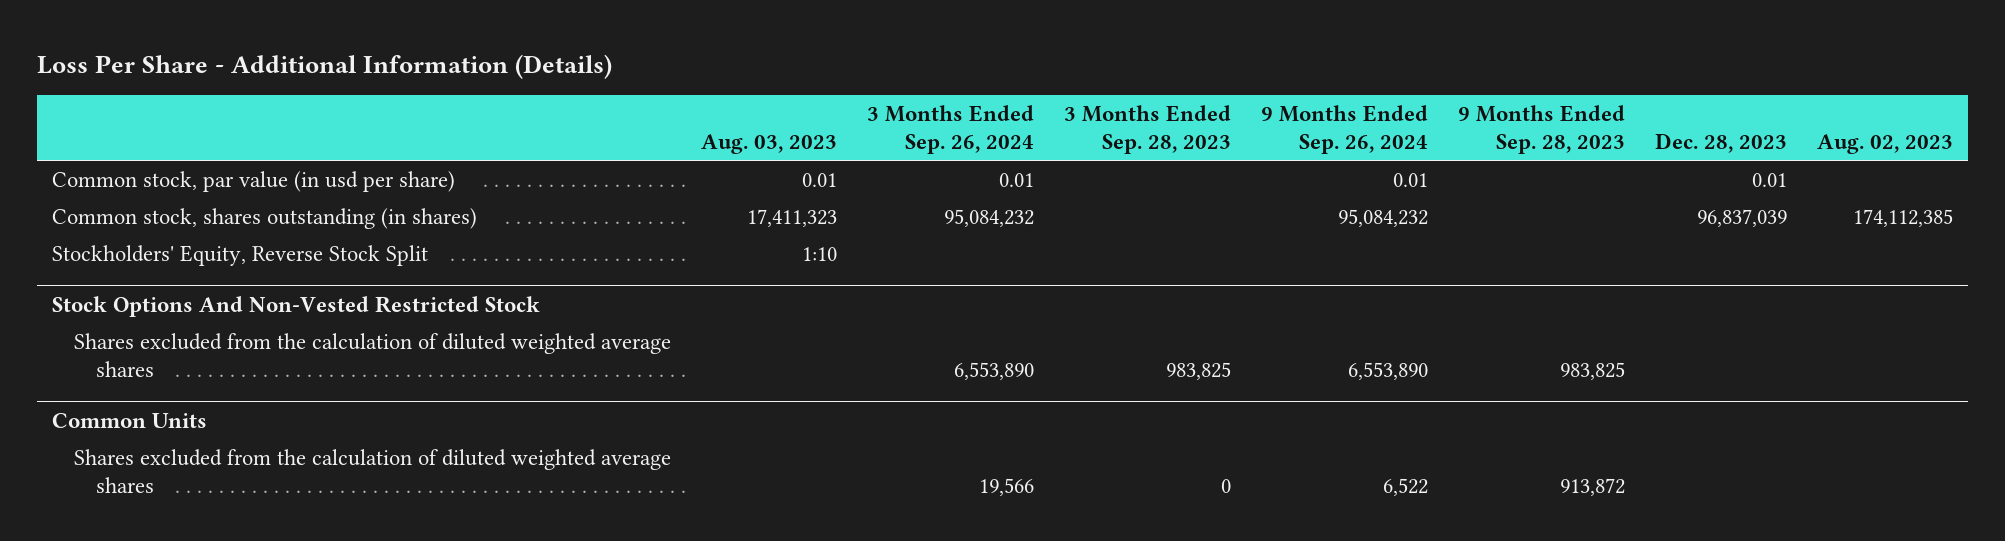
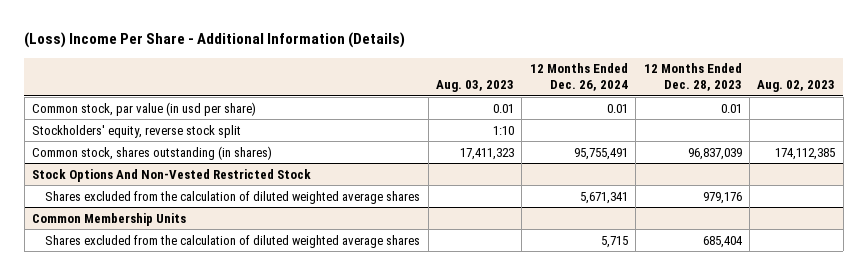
- Loss Per Share - Additional Information (Details)
+ (Loss) Income Per Share - Additional Information (Details)
- | Aug. 03, 2023 | 3 Months Ended Sep. 26, 2024 | 3 Months Ended Sep. 28, 2023 | 9 Months Ended Sep. 26, 2024 | 9 Months Ended Sep. 28, 2023 | Dec. 28, 2023 | Aug. 02, 2023
+ | Aug. 03, 2023 | 12 Months Ended Dec. 26, 2024 | 12 Months Ended Dec. 28, 2023 | Aug. 02, 2023
+ Stockholders' equity, reverse stock split | 1:10 | | |
- Stockholders' Equity, Reverse Stock Split | 1:10 | | | | | |
- Common Units
+ Common Membership Units

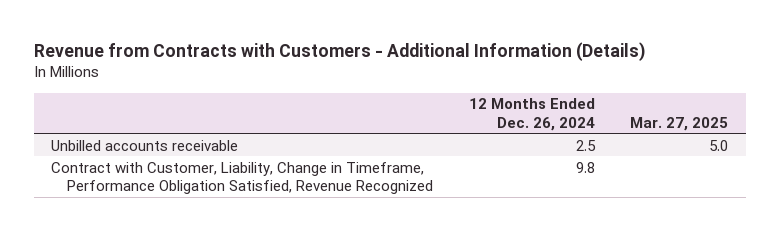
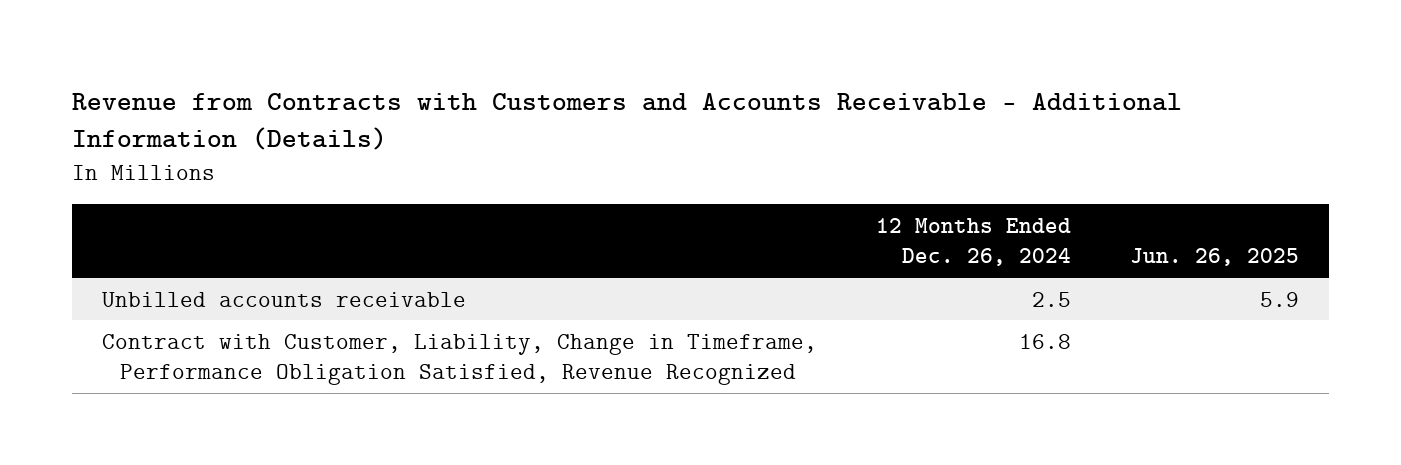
- Revenue from Contracts with Customers - Additional Information (Details)
+ Revenue from Contracts with Customers and Accounts Receivable - Additional Information (Details)
- | 12 Months Ended Dec. 26, 2024 | Mar. 27, 2025
+ | 12 Months Ended Dec. 26, 2024 | Jun. 26, 2025
- Contract with Customer, Liability, Change in Timeframe, Performance Obligation Satisfied, Revenue Recognized | 9.8 |
+ Contract with Customer, Liability, Change in Timeframe, Performance Obligation Satisfied, Revenue Recognized | 16.8 |

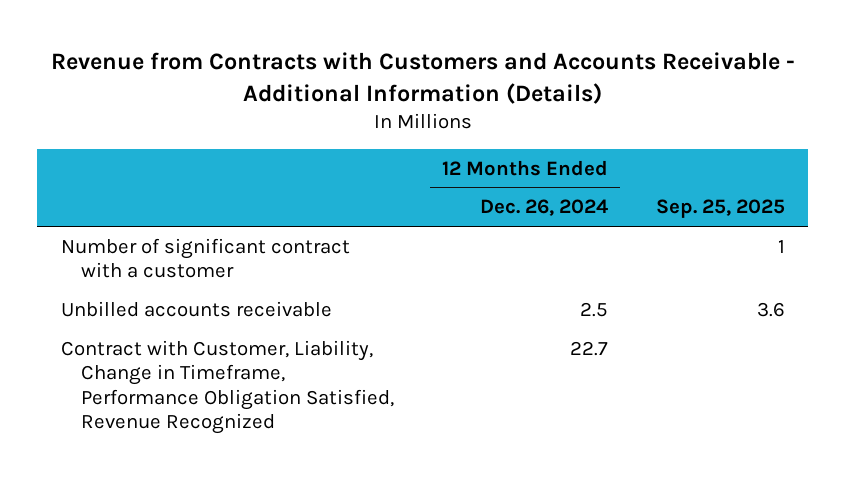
- | 12 Months Ended Dec. 26, 2024 | Jun. 26, 2025
+ | 12 Months Ended Dec. 26, 2024 | Sep. 25, 2025
+ Number of significant contract with a customer | | 1
- Contract with Customer, Liability, Change in Timeframe, Performance Obligation Satisfied, Revenue Recognized | 16.8 |
+ Contract with Customer, Liability, Change in Timeframe, Performance Obligation Satisfied, Revenue Recognized | 22.7 |

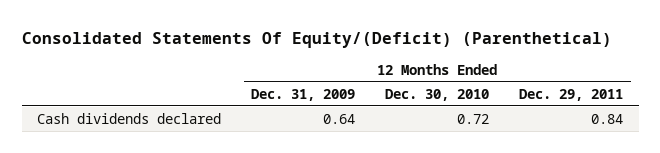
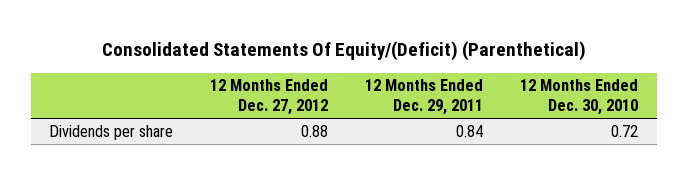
- | 12 Months Ended Dec. 31, 2009 | 12 Months Ended Dec. 30, 2010 | 12 Months Ended Dec. 29, 2011
+ | 12 Months Ended Dec. 27, 2012 | 12 Months Ended Dec. 29, 2011 | 12 Months Ended Dec. 30, 2010
- Cash dividends declared | 0.64 | 0.72 | 0.84
+ Dividends per share | 0.88 | 0.84 | 0.72

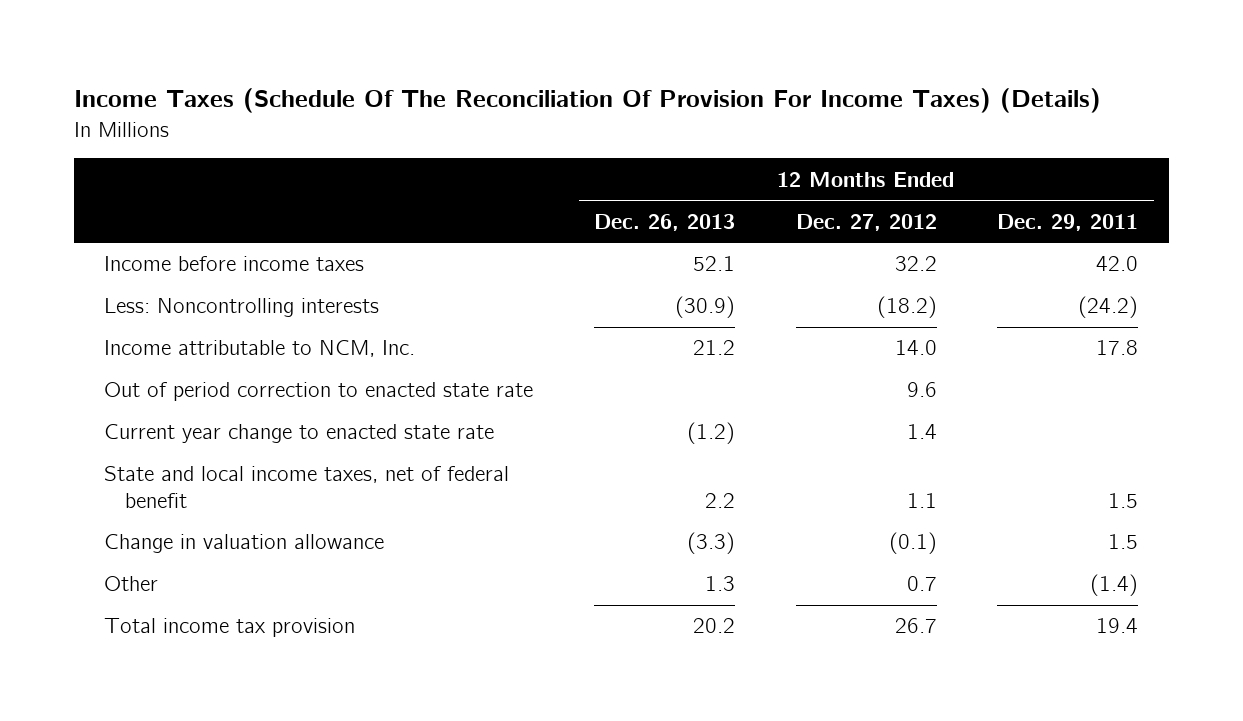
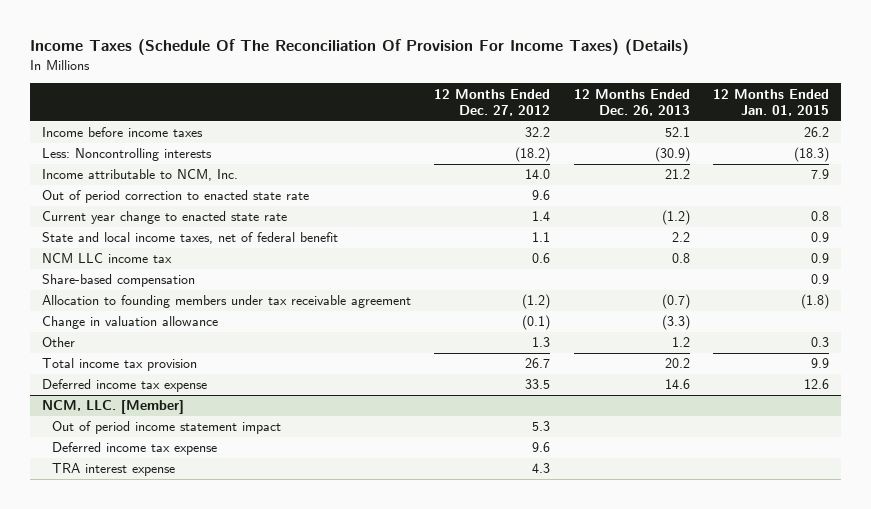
- | 12 Months Ended Dec. 26, 2013 | 12 Months Ended Dec. 27, 2012 | 12 Months Ended Dec. 29, 2011
+ | 12 Months Ended Dec. 27, 2012 | 12 Months Ended Dec. 26, 2013 | 12 Months Ended Jan. 01, 2015
+ NCM LLC income tax | 0.6 | 0.8 | 0.9
+ Share-based compensation | | | 0.9
+ Allocation to founding members under tax receivable agreement | (1.2) | (0.7) | (1.8)
- Other | 1.3 | 0.7 | (1.4)
+ Other | 1.3 | 1.2 | 0.3
+ Deferred income tax expense | 33.5 | 14.6 | 12.6
+ NCM, LLC. [Member]
+ Out of period income statement impact | 5.3 | |
+ Deferred income tax expense | 9.6 | |
+ TRA interest expense | 4.3 | |

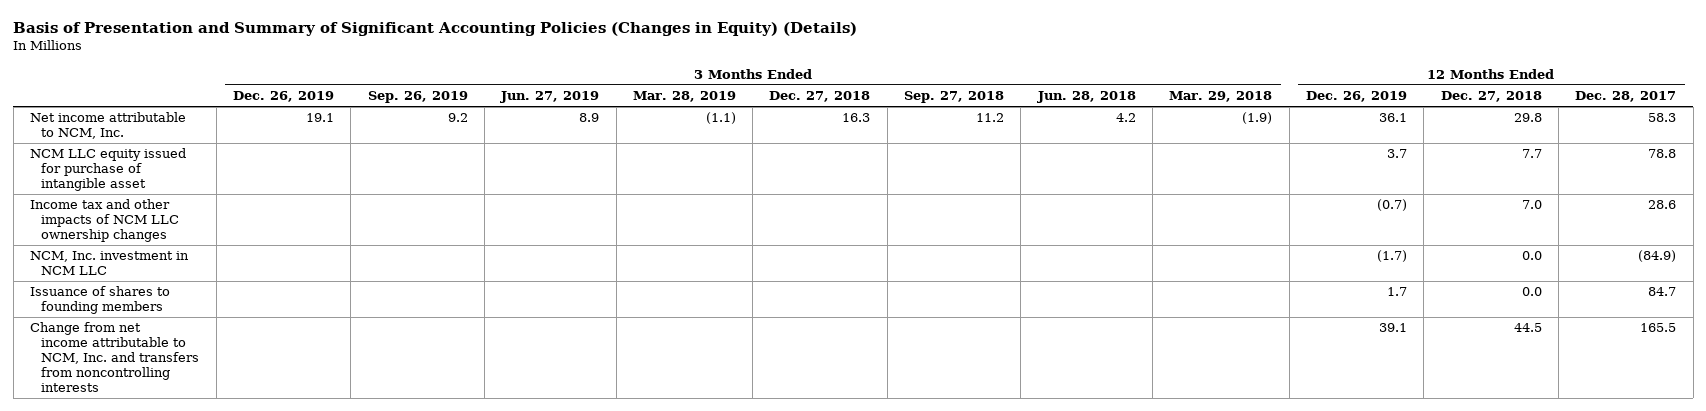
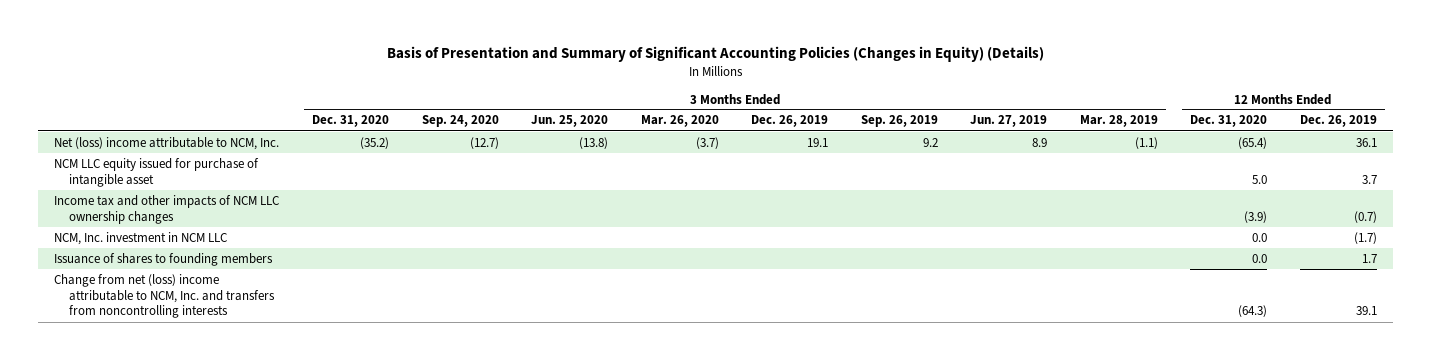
- | 3 Months Ended Dec. 26, 2019 | 3 Months Ended Sep. 26, 2019 | 3 Months Ended Jun. 27, 2019 | 3 Months Ended Mar. 28, 2019 | 3 Months Ended Dec. 27, 2018 | 3 Months Ended Sep. 27, 2018 | 3 Months Ended Jun. 28, 2018 | 3 Months Ended Mar. 29, 2018 | 12 Months Ended Dec. 26, 2019 | 12 Months Ended Dec. 27, 2018 | 12 Months Ended Dec. 28, 2017
+ | 3 Months Ended Dec. 31, 2020 | 3 Months Ended Sep. 24, 2020 | 3 Months Ended Jun. 25, 2020 | 3 Months Ended Mar. 26, 2020 | 3 Months Ended Dec. 26, 2019 | 3 Months Ended Sep. 26, 2019 | 3 Months Ended Jun. 27, 2019 | 3 Months Ended Mar. 28, 2019 | 12 Months Ended Dec. 31, 2020 | 12 Months Ended Dec. 26, 2019
- Net income attributable to NCM, Inc. | 19.1 | 9.2 | 8.9 | (1.1) | 16.3 | 11.2 | 4.2 | (1.9) | 36.1 | 29.8 | 58.3
+ Net (loss) income attributable to NCM, Inc. | (35.2) | (12.7) | (13.8) | (3.7) | 19.1 | 9.2 | 8.9 | (1.1) | (65.4) | 36.1
- Change from net income attributable to NCM, Inc. and transfers from noncontrolling interests | | | | | | | | | 39.1 | 44.5 | 165.5
+ Change from net (loss) income attributable to NCM, Inc. and transfers from noncontrolling interests | | | | | | | | | (64.3) | 39.1

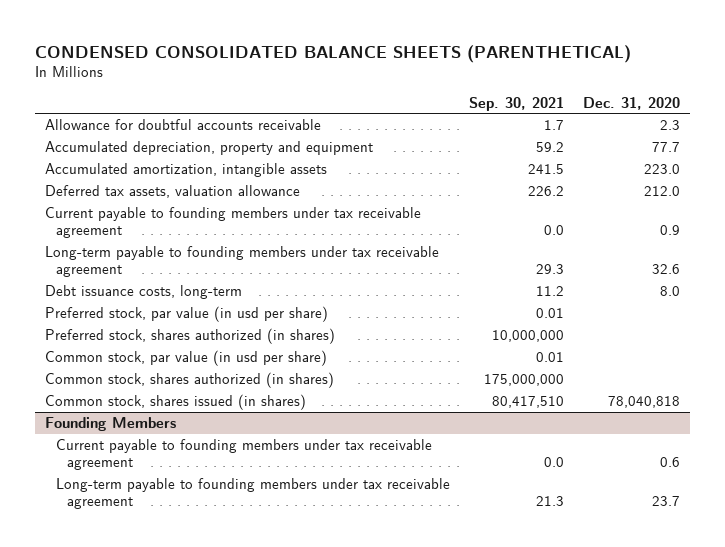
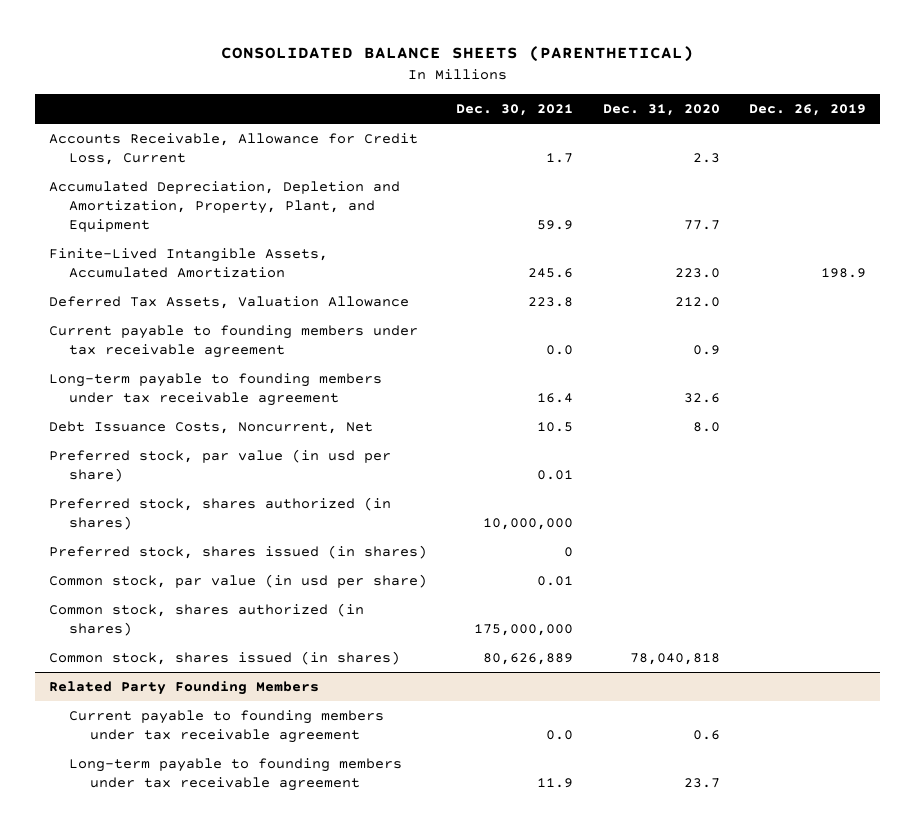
- CONDENSED CONSOLIDATED BALANCE SHEETS (PARENTHETICAL)
+ CONSOLIDATED BALANCE SHEETS (PARENTHETICAL)
- | Sep. 30, 2021 | Dec. 31, 2020
+ | Dec. 30, 2021 | Dec. 31, 2020 | Dec. 26, 2019
- Allowance for doubtful accounts receivable | 1.7 | 2.3
- Accumulated depreciation, property and equipment | 59.2 | 77.7
- Accumulated amortization, intangible assets | 241.5 | 223.0
- Deferred tax assets, valuation allowance | 226.2 | 212.0
+ Accounts Receivable, Allowance for Credit Loss, Current | 1.7 | 2.3 |
+ Accumulated Depreciation, Depletion and Amortization, Property, Plant, and Equipment | 59.9 | 77.7 |
+ Finite-Lived Intangible Assets, Accumulated Amortization | 245.6 | 223.0 | 198.9
+ Deferred Tax Assets, Valuation Allowance | 223.8 | 212.0 |
- Debt issuance costs, long-term | 11.2 | 8.0
+ Debt Issuance Costs, Noncurrent, Net | 10.5 | 8.0 |
+ Preferred stock, shares issued (in shares) | 0 | |
- Founding Members
+ Related Party Founding Members

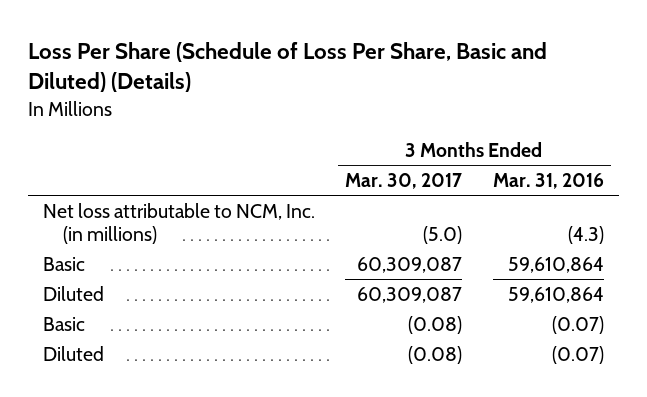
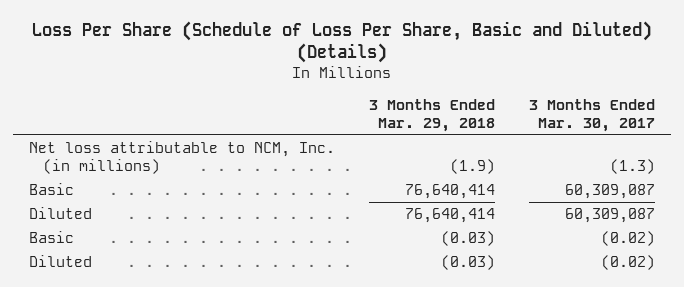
- | 3 Months Ended Mar. 30, 2017 | 3 Months Ended Mar. 31, 2016
+ | 3 Months Ended Mar. 29, 2018 | 3 Months Ended Mar. 30, 2017
- Net loss attributable to NCM, Inc. (in millions) | (5.0) | (4.3)
+ Net loss attributable to NCM, Inc. (in millions) | (1.9) | (1.3)
- Basic | (0.08) | (0.07)
- Diluted | (0.08) | (0.07)
+ Basic | (0.03) | (0.02)
+ Diluted | (0.03) | (0.02)

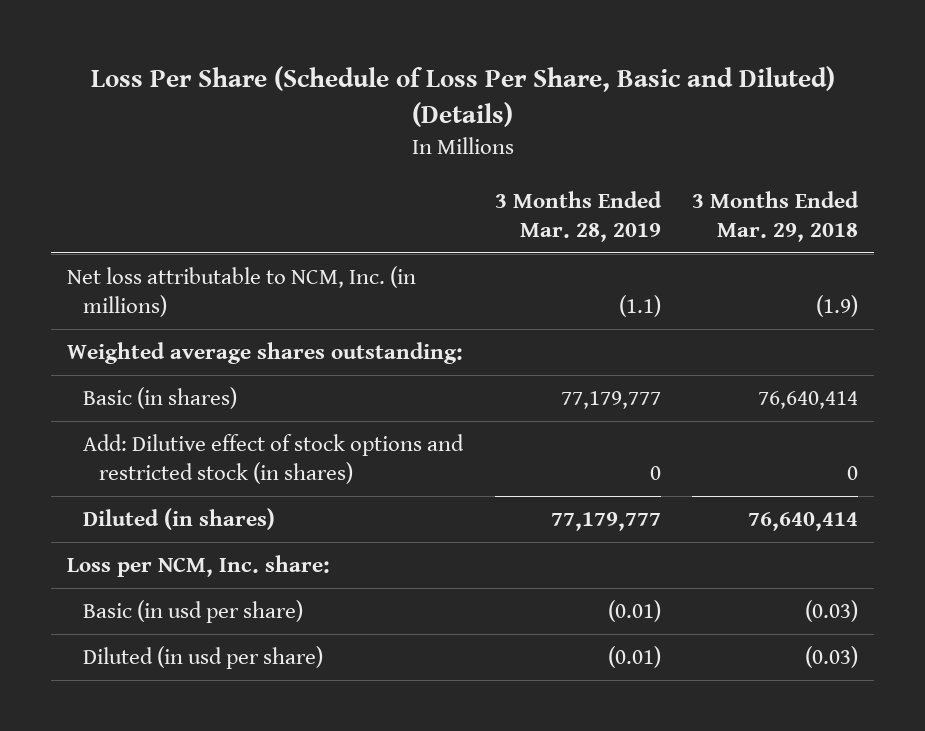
- | 3 Months Ended Mar. 29, 2018 | 3 Months Ended Mar. 30, 2017
+ | 3 Months Ended Mar. 28, 2019 | 3 Months Ended Mar. 29, 2018
- Basic | 76,640,414 | 60,309,087
- Diluted | 76,640,414 | 60,309,087
- Basic | (0.03) | (0.02)
- Diluted | (0.03) | (0.02)
+ Weighted average shares outstanding:
+ Basic (in shares) | 77,179,777 | 76,640,414
+ Add: Dilutive effect of stock options and restricted stock (in shares) | 0 | 0
+ Diluted (in shares) | 77,179,777 | 76,640,414
+ Loss per NCM, Inc. share:
+ Basic (in usd per share) | (0.01) | (0.03)
+ Diluted (in usd per share) | (0.01) | (0.03)

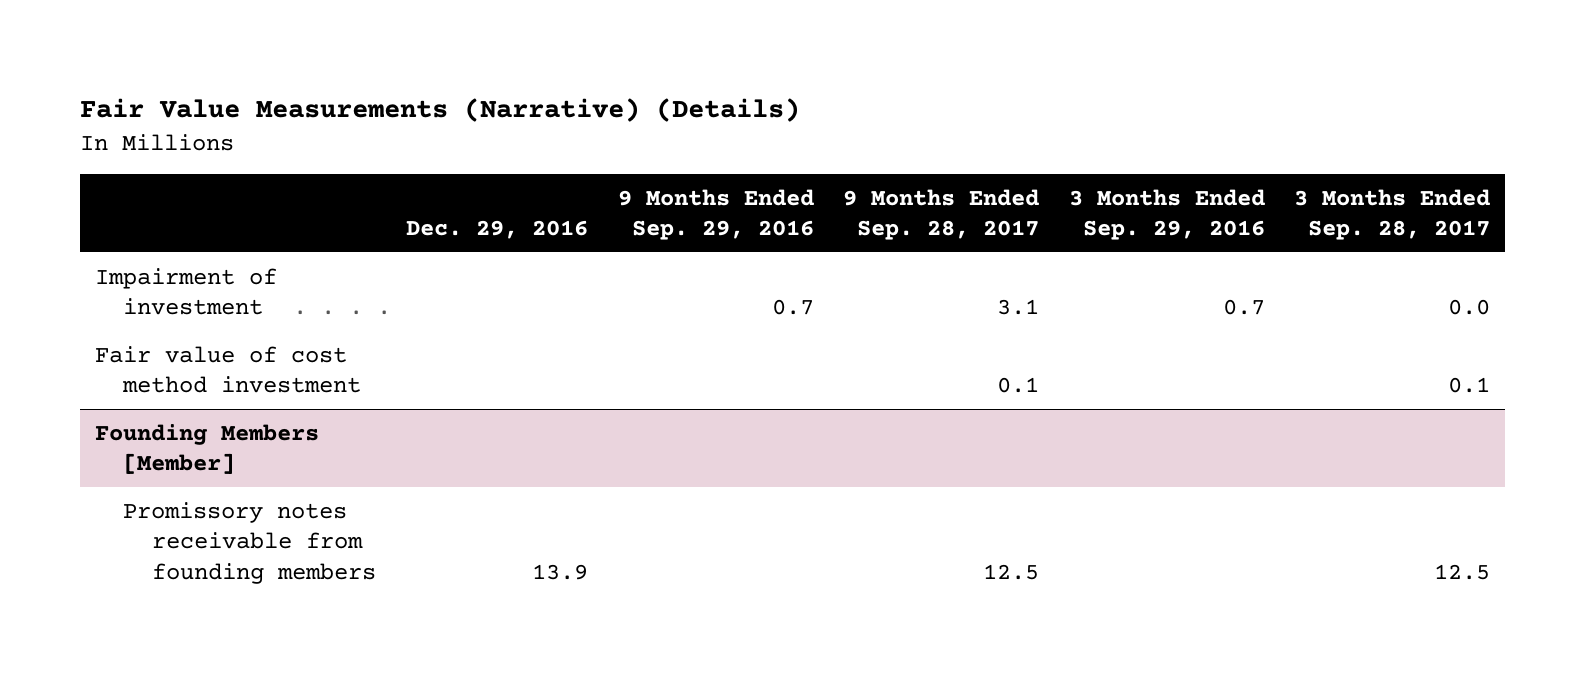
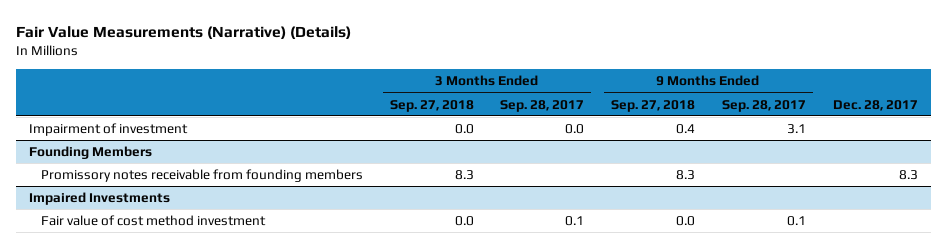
- | Dec. 29, 2016 | 9 Months Ended Sep. 29, 2016 | 9 Months Ended Sep. 28, 2017 | 3 Months Ended Sep. 29, 2016 | 3 Months Ended Sep. 28, 2017
+ | 3 Months Ended Sep. 27, 2018 | 3 Months Ended Sep. 28, 2017 | 9 Months Ended Sep. 27, 2018 | 9 Months Ended Sep. 28, 2017 | Dec. 28, 2017
+ Founding Members
+ Promissory notes receivable from founding members | 8.3 | | 8.3 | | 8.3
+ Impaired Investments
- Founding Members [Member]
- Promissory notes receivable from founding members | 13.9 | | 12.5 | | 12.5

